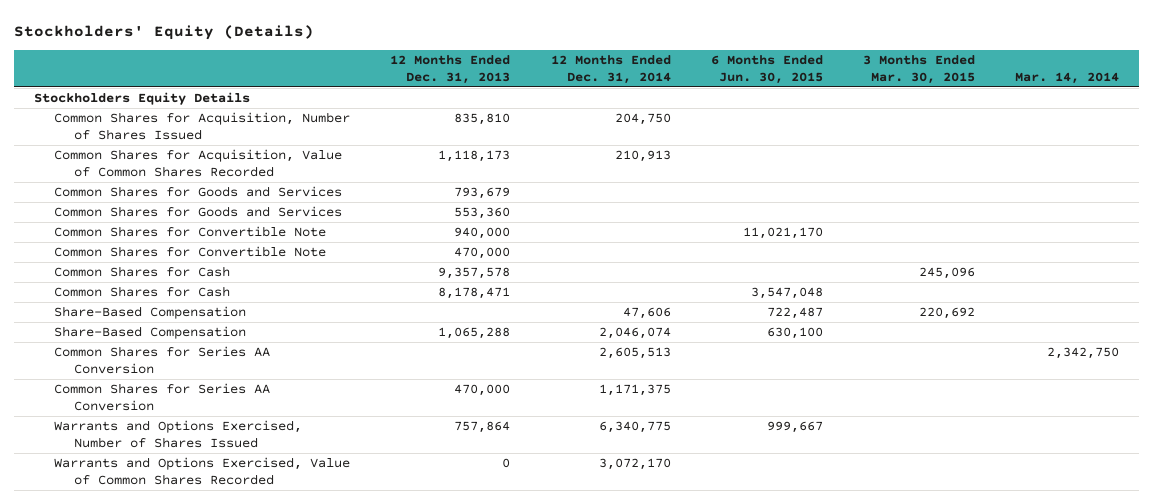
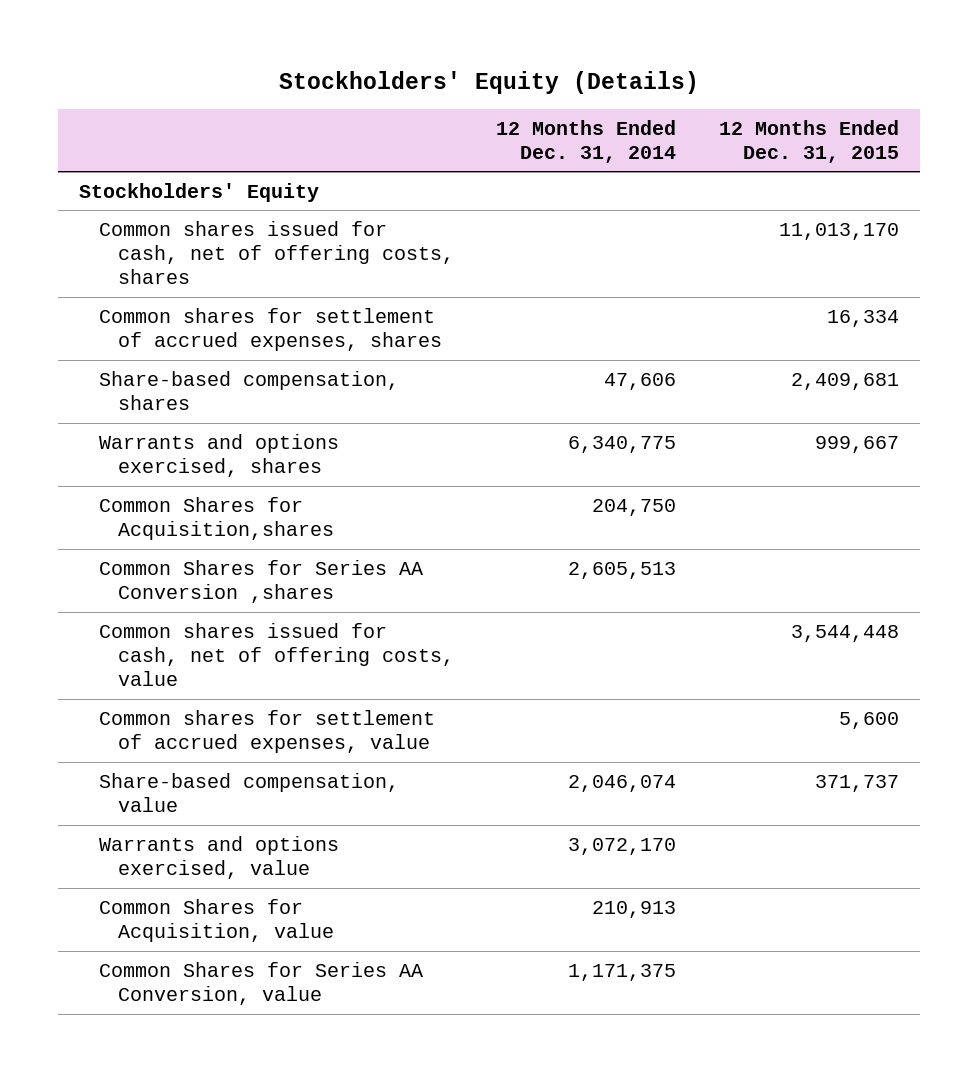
- | 12 Months Ended Dec. 31, 2013 | 12 Months Ended Dec. 31, 2014 | 6 Months Ended Jun. 30, 2015 | 3 Months Ended Mar. 30, 2015 | Mar. 14, 2014
+ | 12 Months Ended Dec. 31, 2014 | 12 Months Ended Dec. 31, 2015
- Stockholders Equity Details
- Common Shares for Acquisition, Number of Shares Issued | 835,810 | 204,750 | | |
- Common Shares for Acquisition, Value of Common Shares Recorded | 1,118,173 | 210,913 | | |
- Common Shares for Goods and Services | 793,679 | | | |
- Common Shares for Goods and Services | 553,360 | | | |
- Common Shares for Convertible Note | 940,000 | | 11,021,170 | |
- Common Shares for Convertible Note | 470,000 | | | |
- Common Shares for Cash | 9,357,578 | | | 245,096 |
- Common Shares for Cash | 8,178,471 | | 3,547,048 | |
- Share-Based Compensation | | 47,606 | 722,487 | 220,692 |
- Share-Based Compensation | 1,065,288 | 2,046,074 | 630,100 | |
- Common Shares for Series AA Conversion | | 2,605,513 | | | 2,342,750
- Common Shares for Series AA Conversion | 470,000 | 1,171,375 | | |
- Warrants and Options Exercised, Number of Shares Issued | 757,864 | 6,340,775 | 999,667 | |
- Warrants and Options Exercised, Value of Common Shares Recorded | 0 | 3,072,170 | | |
+ Stockholders' Equity
+ Common shares issued for cash, net of offering costs, shares | | 11,013,170
+ Common shares for settlement of accrued expenses, shares | | 16,334
+ Share-based compensation, shares | 47,606 | 2,409,681
+ Warrants and options exercised, shares | 6,340,775 | 999,667
+ Common Shares for Acquisition,shares | 204,750 |
+ Common Shares for Series AA Conversion ,shares | 2,605,513 |
+ Common shares issued for cash, net of offering costs, value | | 3,544,448
+ Common shares for settlement of accrued expenses, value | | 5,600
+ Share-based compensation, value | 2,046,074 | 371,737
+ Warrants and options exercised, value | 3,072,170 |
+ Common Shares for Acquisition, value | 210,913 |
+ Common Shares for Series AA Conversion, value | 1,171,375 |

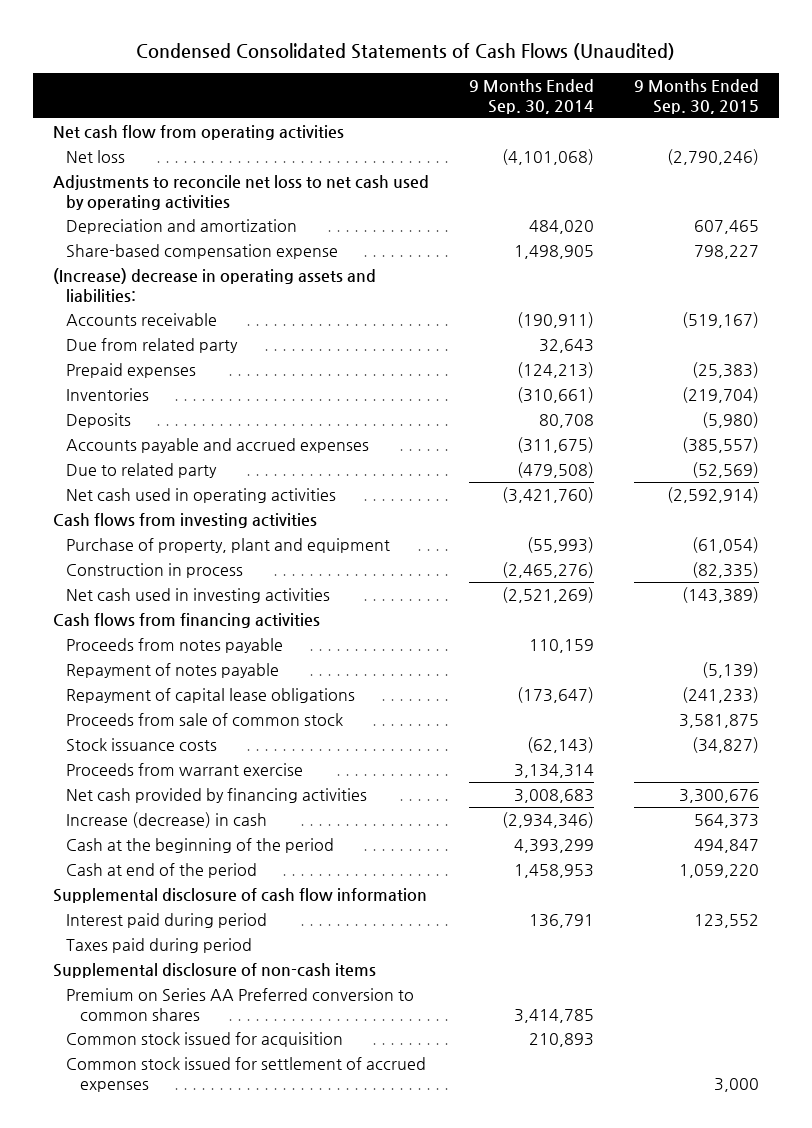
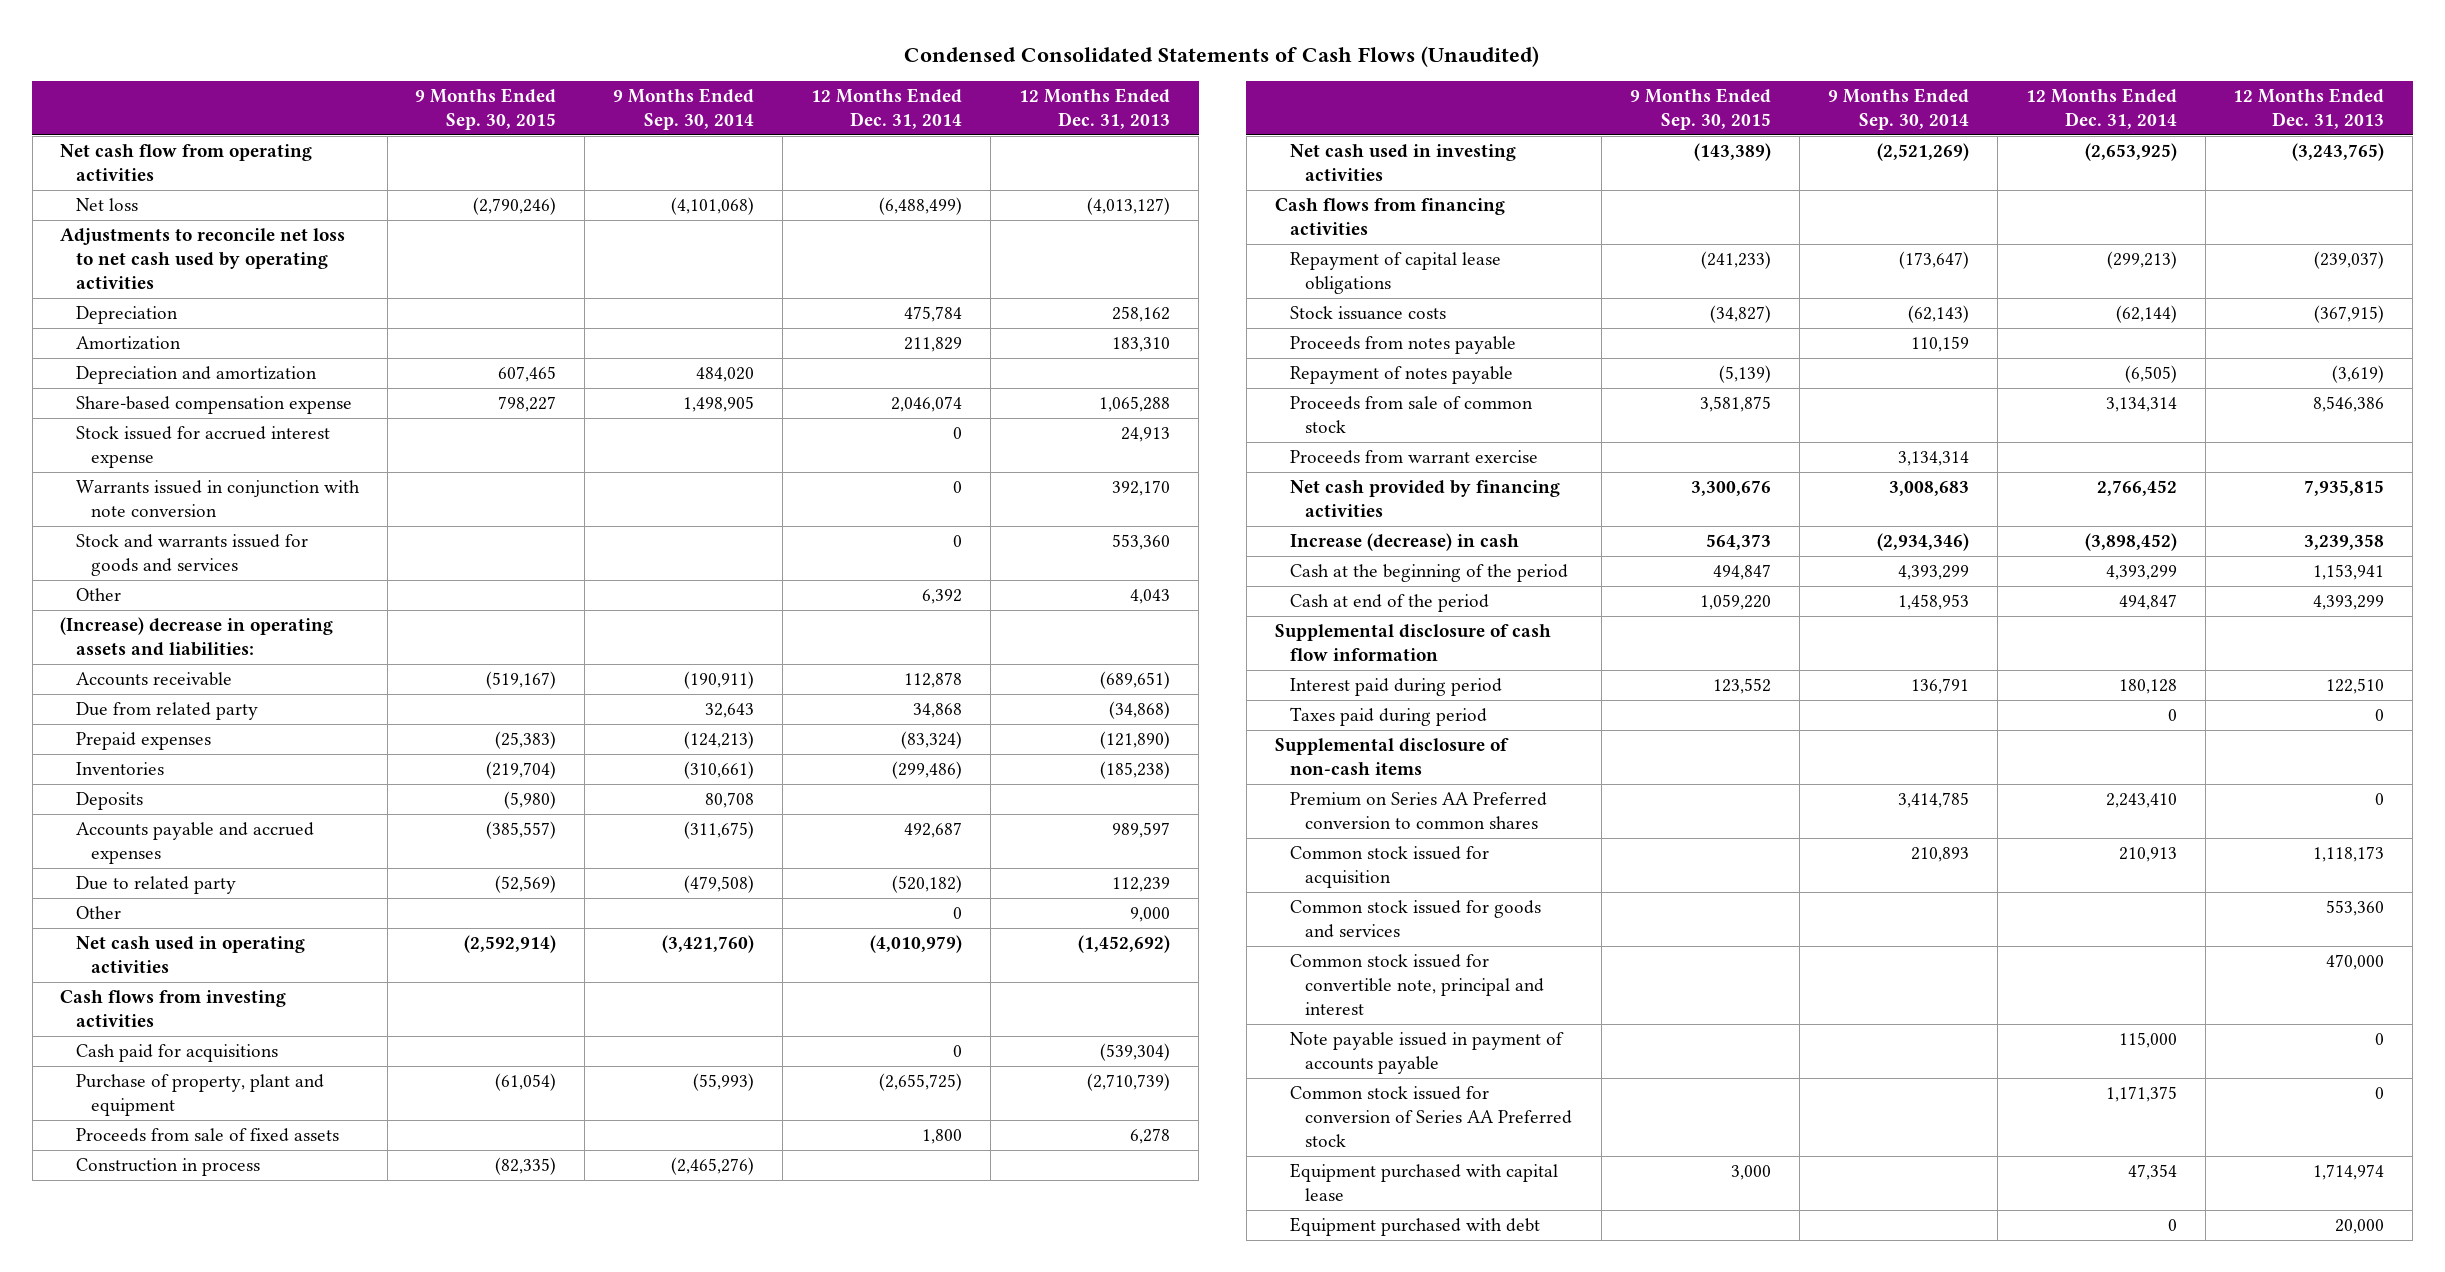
- | 9 Months Ended Sep. 30, 2014 | 9 Months Ended Sep. 30, 2015
+ | 9 Months Ended Sep. 30, 2015 | 9 Months Ended Sep. 30, 2014 | 12 Months Ended Dec. 31, 2014 | 12 Months Ended Dec. 31, 2013
+ Depreciation | | | 475,784 | 258,162
+ Amortization | | | 211,829 | 183,310
+ Stock issued for accrued interest expense | | | 0 | 24,913
+ Warrants issued in conjunction with note conversion | | | 0 | 392,170
+ Stock and warrants issued for goods and services | | | 0 | 553,360
+ Other | | | 6,392 | 4,043
+ Other | | | 0 | 9,000
+ Cash paid for acquisitions | | | 0 | (539,304)
+ Proceeds from sale of fixed assets | | | 1,800 | 6,278
moved up: Repayment of capital lease obligations | (241,233) | (173,647) | (299,213) | (239,037)
moved up: Stock issuance costs | (34,827) | (62,143) | (62,144) | (367,915)
- Common stock issued for settlement of accrued expenses | | 3,000
+ Common stock issued for goods and services | | | | 553,360
+ Common stock issued for convertible note, principal and interest | | | | 470,000
+ Note payable issued in payment of accounts payable | | | 115,000 | 0
+ Common stock issued for conversion of Series AA Preferred stock | | | 1,171,375 | 0
+ Equipment purchased with capital lease | 3,000 | | 47,354 | 1,714,974
+ Equipment purchased with debt | | | 0 | 20,000

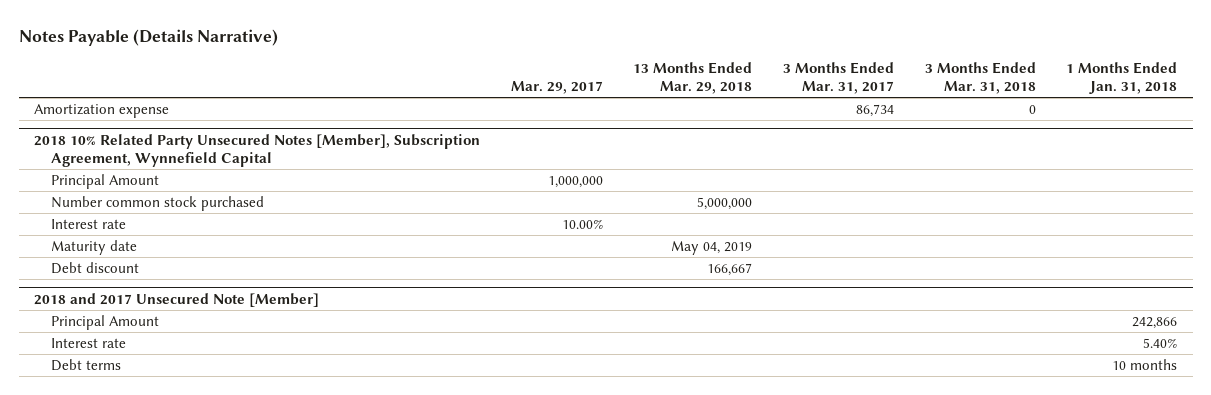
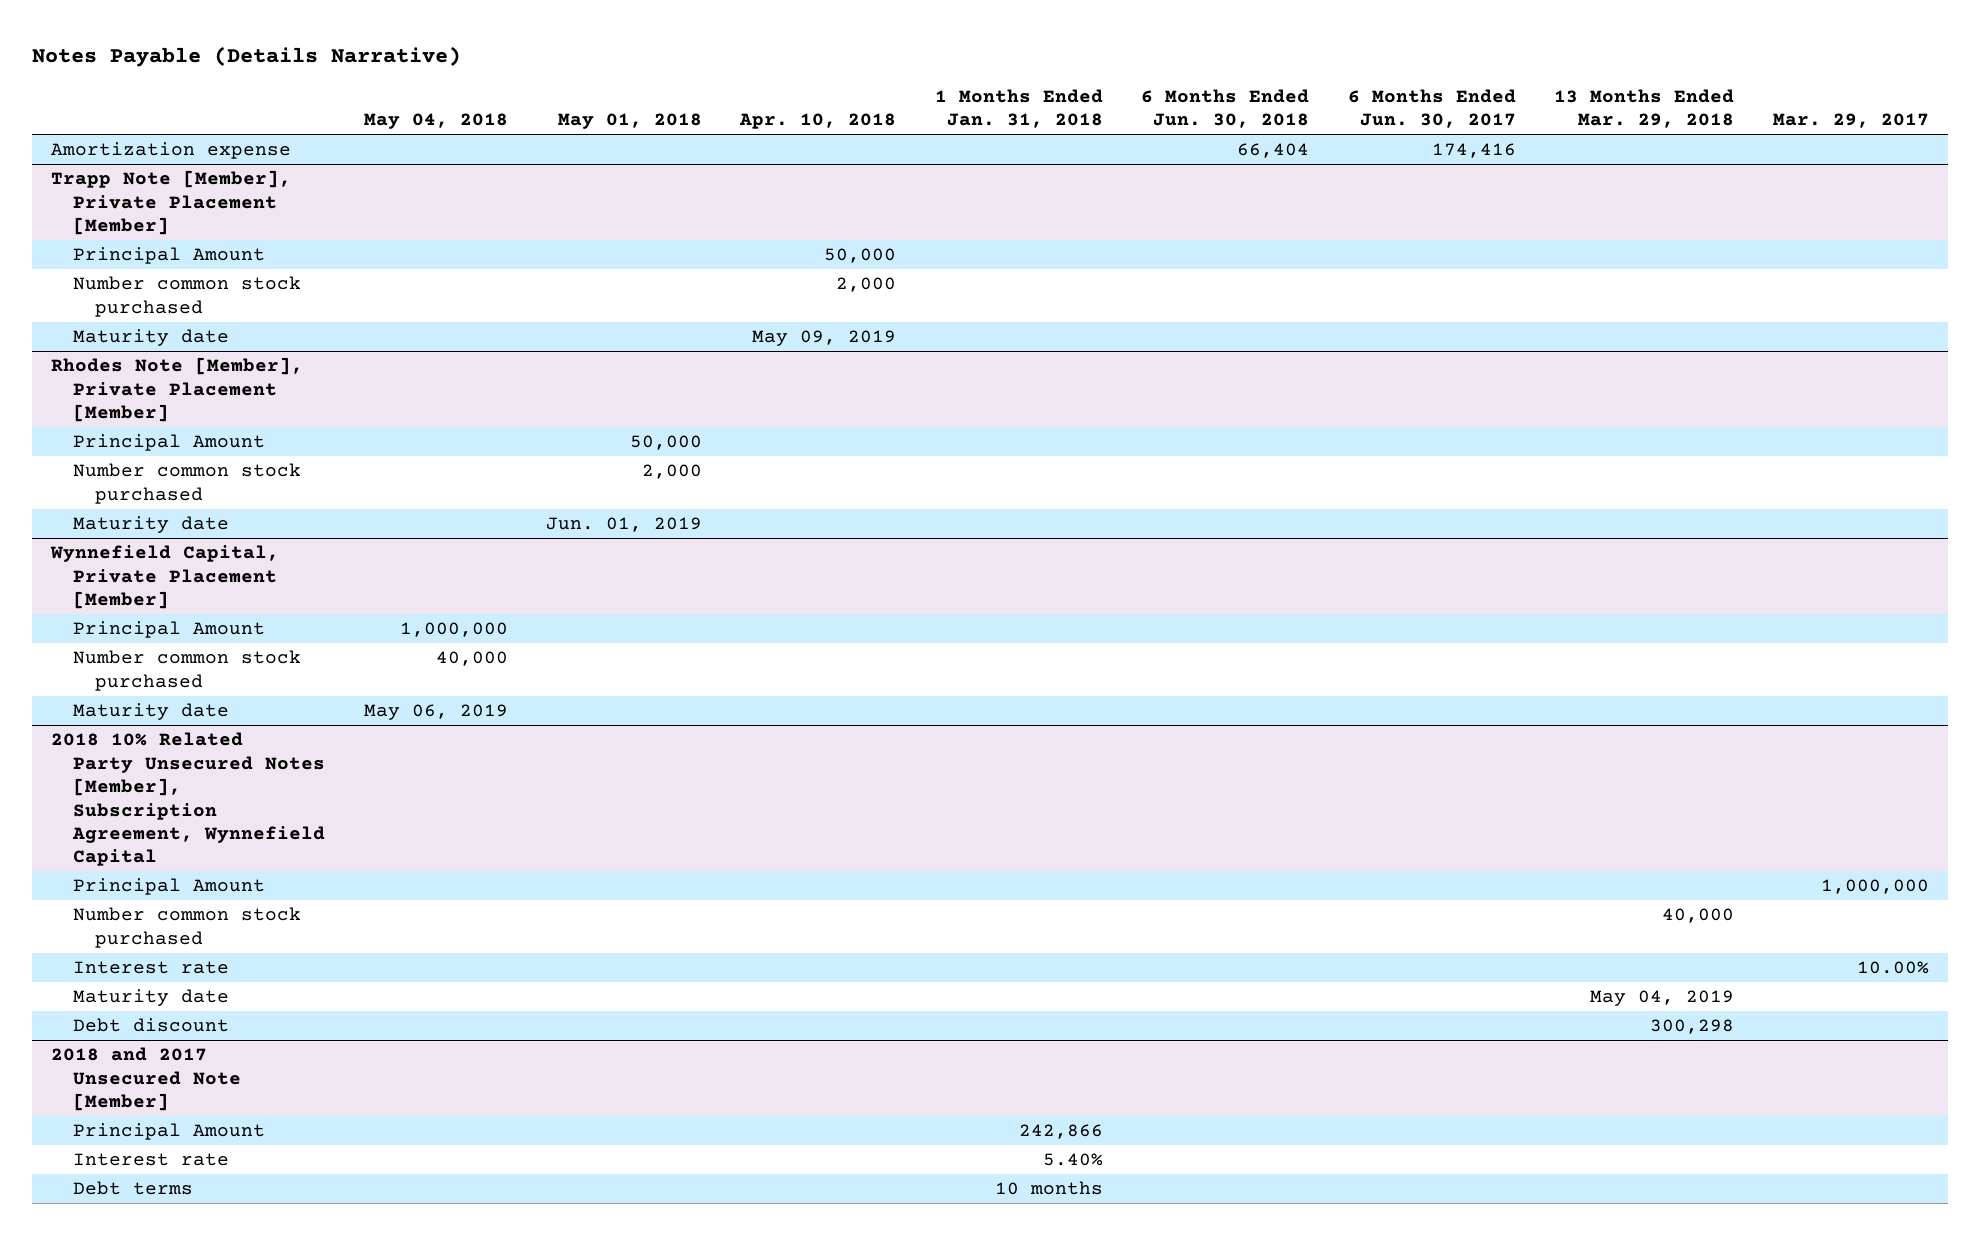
- | Mar. 29, 2017 | 13 Months Ended Mar. 29, 2018 | 3 Months Ended Mar. 31, 2017 | 3 Months Ended Mar. 31, 2018 | 1 Months Ended Jan. 31, 2018
+ | May 04, 2018 | May 01, 2018 | Apr. 10, 2018 | 1 Months Ended Jan. 31, 2018 | 6 Months Ended Jun. 30, 2018 | 6 Months Ended Jun. 30, 2017 | 13 Months Ended Mar. 29, 2018 | Mar. 29, 2017
+ Trapp Note [Member], Private Placement [Member]
+ Principal Amount | | | 50,000 | | | | |
+ Number common stock purchased | | | 2,000 | | | | |
+ Maturity date | | | May 09, 2019 | | | | |
+ Rhodes Note [Member], Private Placement [Member]
+ Principal Amount | | 50,000 | | | | | |
+ Number common stock purchased | | 2,000 | | | | | |
+ Maturity date | | Jun. 01, 2019 | | | | | |
+ Wynnefield Capital, Private Placement [Member]
+ Principal Amount | 1,000,000 | | | | | | |
+ Number common stock purchased | 40,000 | | | | | | |
+ Maturity date | May 06, 2019 | | | | | | |
@ 2018 10% Related Party Unsecured Notes [Member], Subscription Agreement, Wynnefield Capital
- Number common stock purchased | | 5,000,000 | | |
+ Number common stock purchased | | | | | | | 40,000 |
- Debt discount | | 166,667 | | |
+ Debt discount | | | | | | | 300,298 |

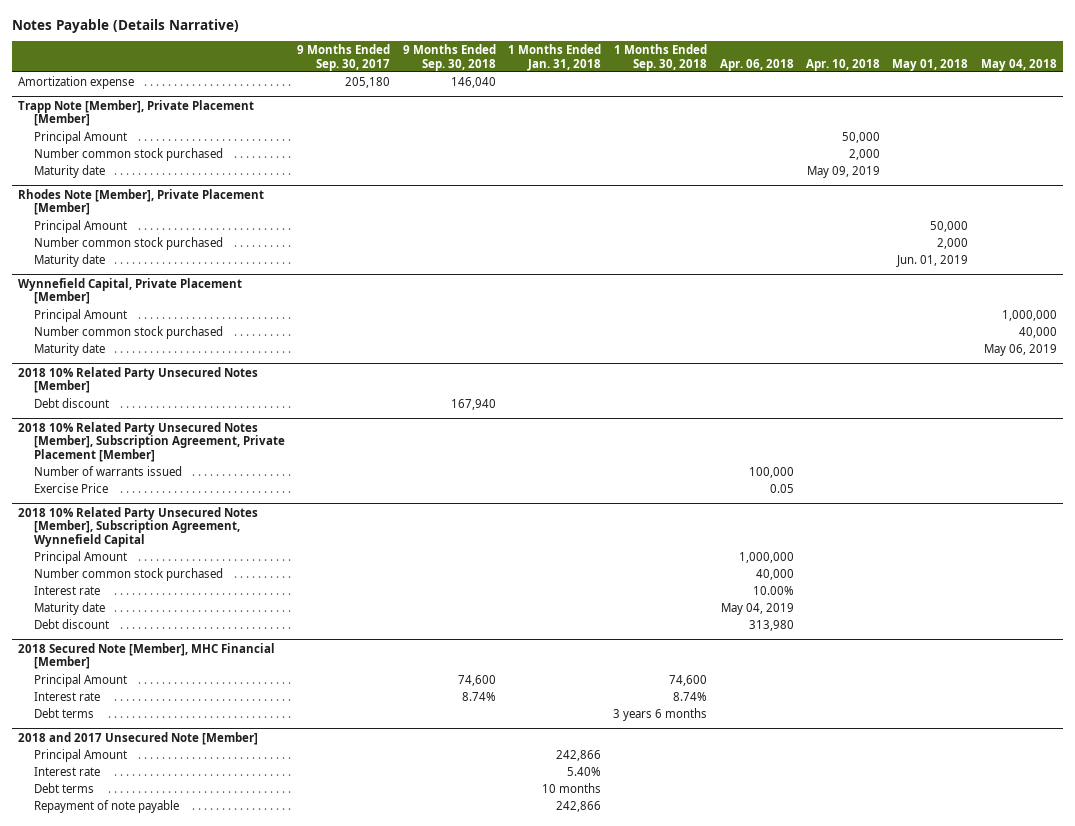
- | May 04, 2018 | May 01, 2018 | Apr. 10, 2018 | 1 Months Ended Jan. 31, 2018 | 6 Months Ended Jun. 30, 2018 | 6 Months Ended Jun. 30, 2017 | 13 Months Ended Mar. 29, 2018 | Mar. 29, 2017
+ | 9 Months Ended Sep. 30, 2017 | 9 Months Ended Sep. 30, 2018 | 1 Months Ended Jan. 31, 2018 | 1 Months Ended Sep. 30, 2018 | Apr. 06, 2018 | Apr. 10, 2018 | May 01, 2018 | May 04, 2018
+ 2018 10% Related Party Unsecured Notes [Member]
+ Debt discount | | 167,940 | | | | | |
+ 2018 10% Related Party Unsecured Notes [Member], Subscription Agreement, Private Placement [Member]
+ Number of warrants issued | | | | | 100,000 | | |
+ Exercise Price | | | | | 0.05 | | |
+ 2018 Secured Note [Member], MHC Financial [Member]
+ Principal Amount | | 74,600 | | 74,600 | | | |
+ Interest rate | | 8.74% | | 8.74% | | | |
+ Debt terms | | | | 3 years 6 months | | | |
@ 2018 and 2017 Unsecured Note [Member]
+ Repayment of note payable | | | 242,866 | | | | |

